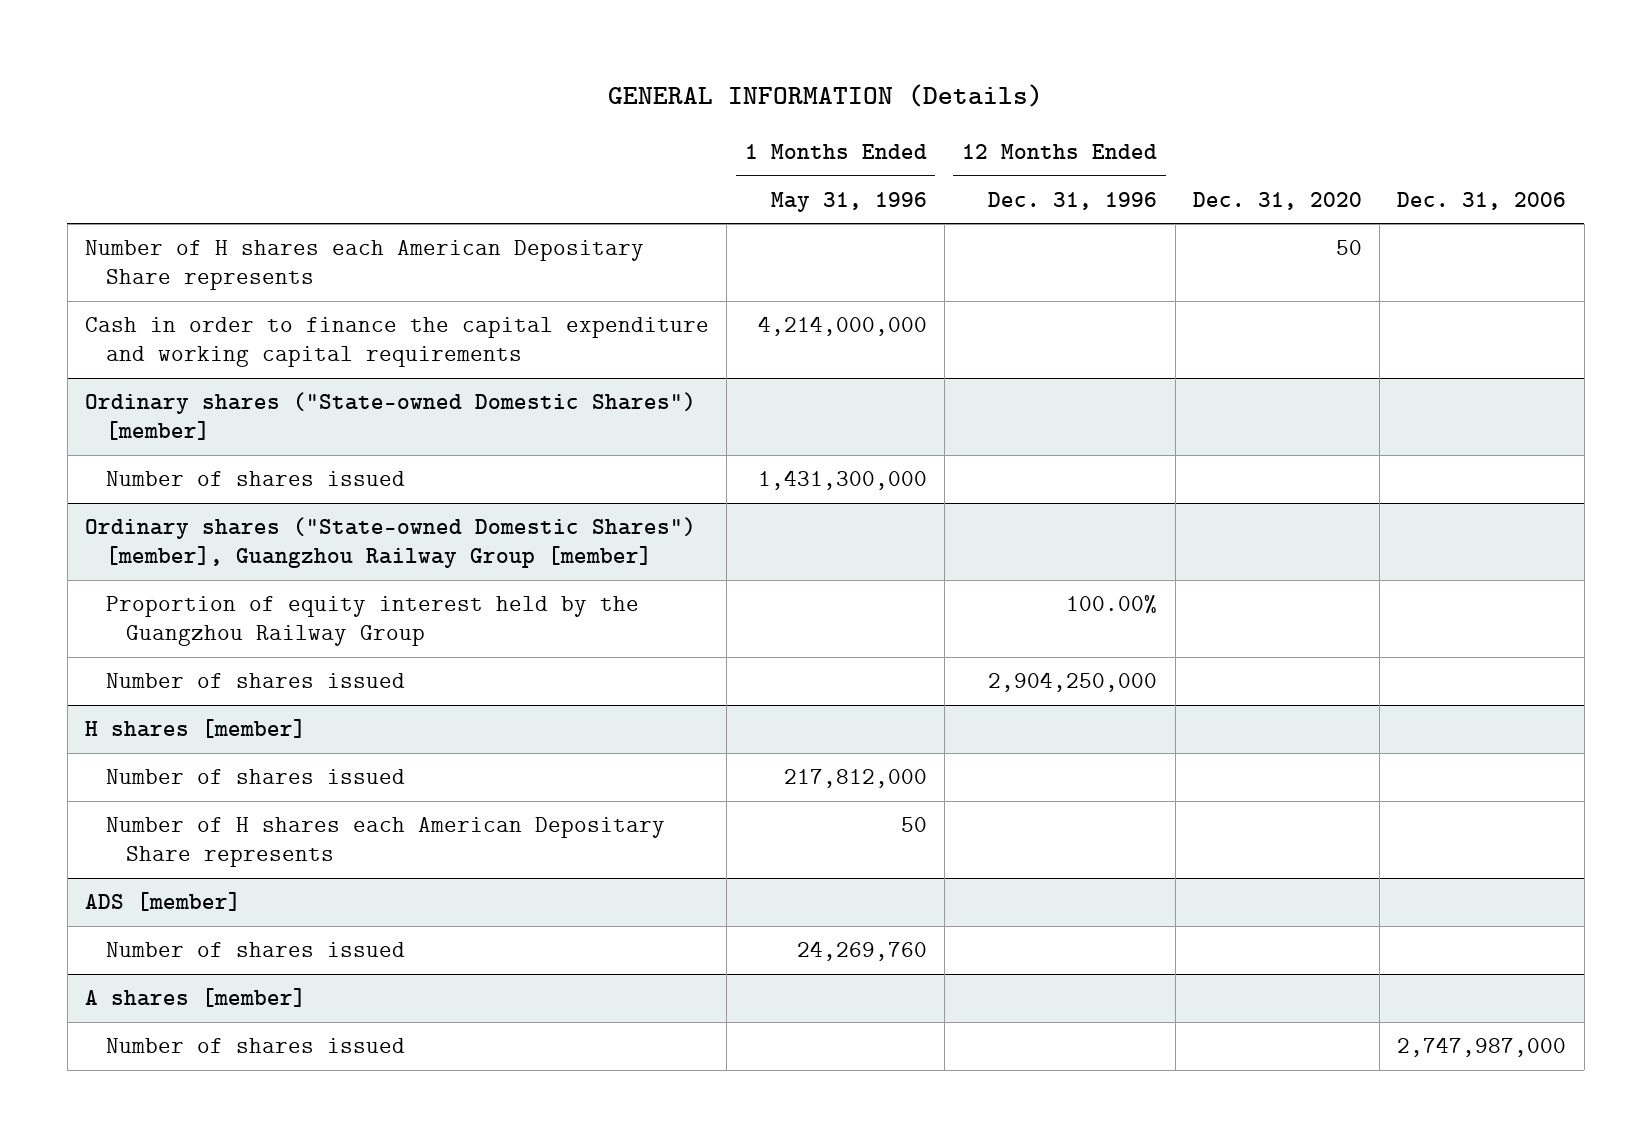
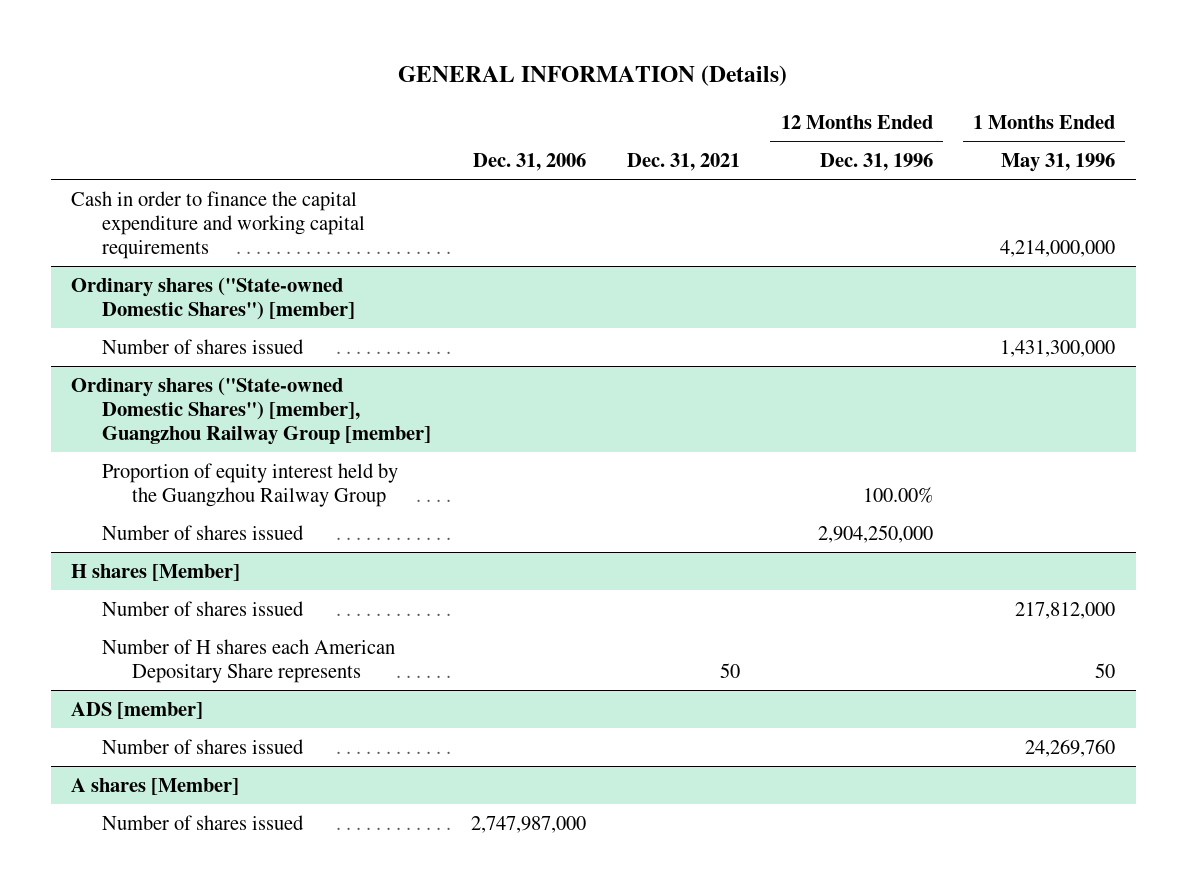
- | 1 Months Ended May 31, 1996 | 12 Months Ended Dec. 31, 1996 | Dec. 31, 2020 | Dec. 31, 2006
+ | Dec. 31, 2006 | Dec. 31, 2021 | 12 Months Ended Dec. 31, 1996 | 1 Months Ended May 31, 1996
- Number of H shares each American Depositary Share represents | | | 50 |
- H shares [member]
+ H shares [Member]
- A shares [member]
+ A shares [Member]

